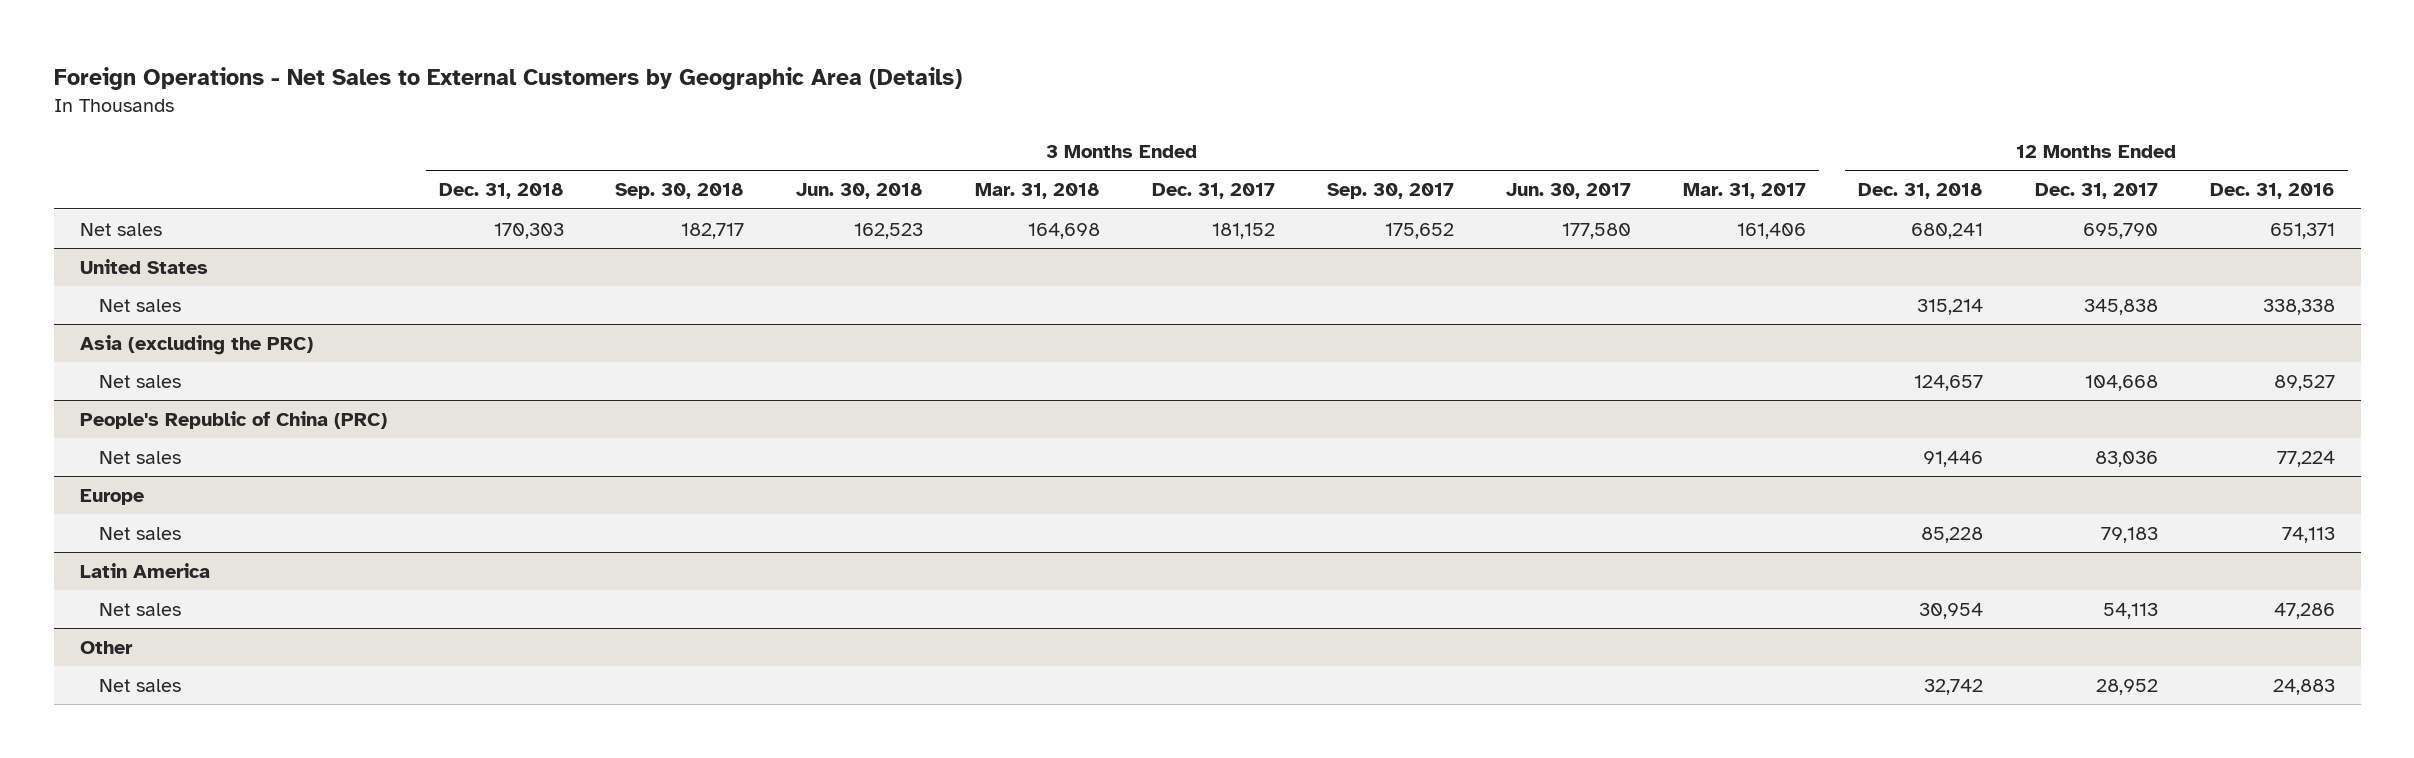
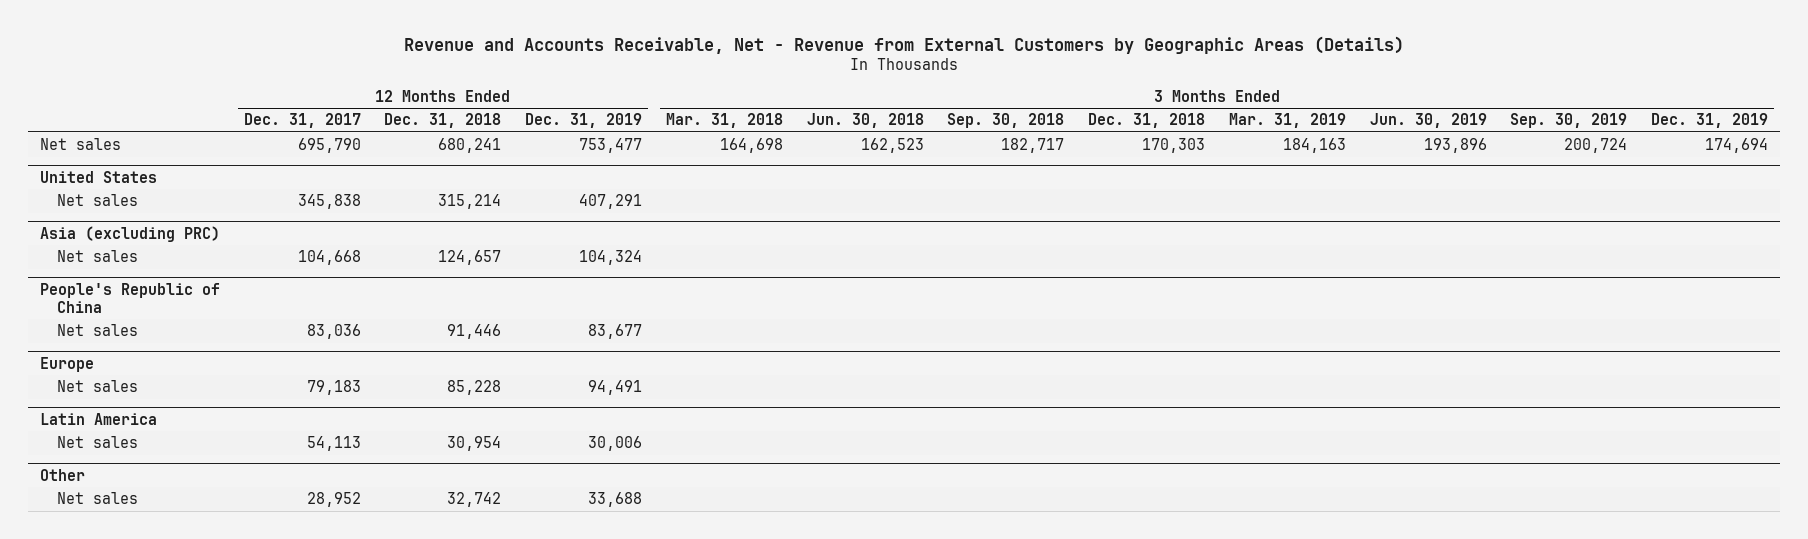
- Foreign Operations - Net Sales to External Customers by Geographic Area (Details)
+ Revenue and Accounts Receivable, Net - Revenue from External Customers by Geographic Areas (Details)
- | 3 Months Ended Dec. 31, 2018 | 3 Months Ended Sep. 30, 2018 | 3 Months Ended Jun. 30, 2018 | 3 Months Ended Mar. 31, 2018 | 3 Months Ended Dec. 31, 2017 | 3 Months Ended Sep. 30, 2017 | 3 Months Ended Jun. 30, 2017 | 3 Months Ended Mar. 31, 2017 | 12 Months Ended Dec. 31, 2018 | 12 Months Ended Dec. 31, 2017 | 12 Months Ended Dec. 31, 2016
+ | 12 Months Ended Dec. 31, 2017 | 12 Months Ended Dec. 31, 2018 | 12 Months Ended Dec. 31, 2019 | 3 Months Ended Mar. 31, 2018 | 3 Months Ended Jun. 30, 2018 | 3 Months Ended Sep. 30, 2018 | 3 Months Ended Dec. 31, 2018 | 3 Months Ended Mar. 31, 2019 | 3 Months Ended Jun. 30, 2019 | 3 Months Ended Sep. 30, 2019 | 3 Months Ended Dec. 31, 2019
- Asia (excluding the PRC)
+ Asia (excluding PRC)
- People's Republic of China (PRC)
+ People's Republic of China

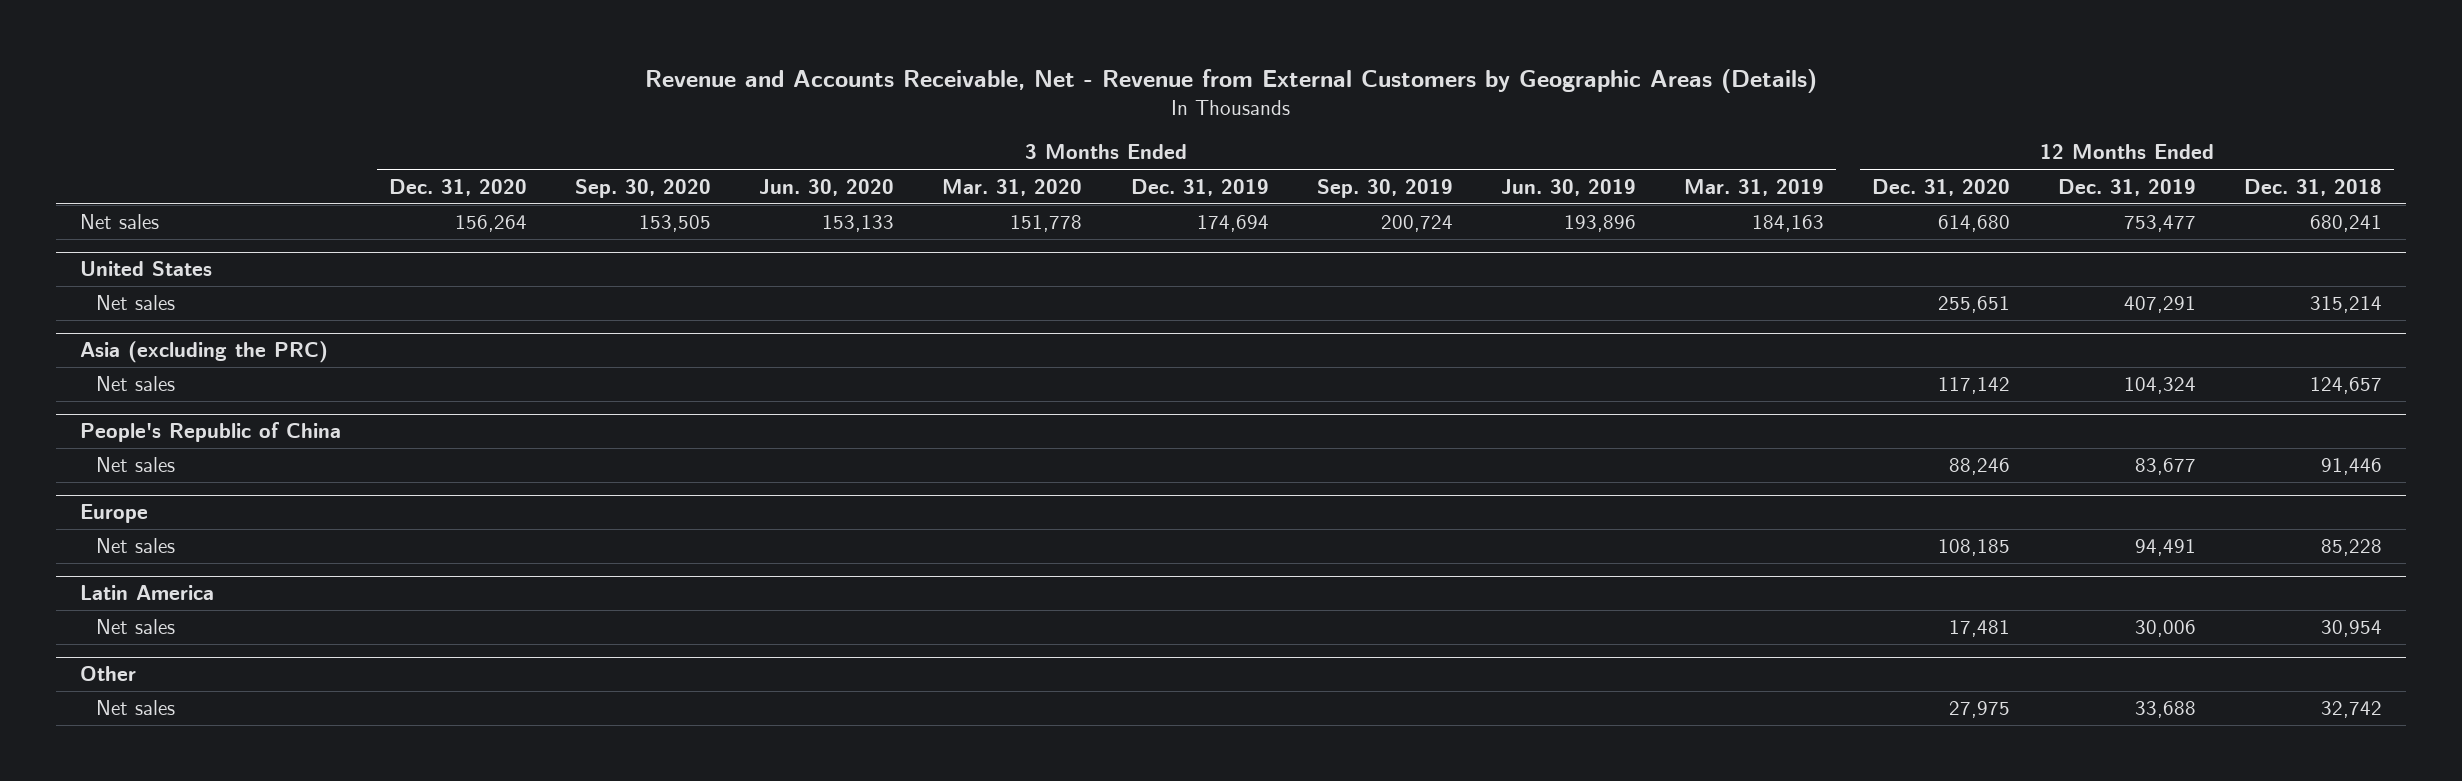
- | 12 Months Ended Dec. 31, 2017 | 12 Months Ended Dec. 31, 2018 | 12 Months Ended Dec. 31, 2019 | 3 Months Ended Mar. 31, 2018 | 3 Months Ended Jun. 30, 2018 | 3 Months Ended Sep. 30, 2018 | 3 Months Ended Dec. 31, 2018 | 3 Months Ended Mar. 31, 2019 | 3 Months Ended Jun. 30, 2019 | 3 Months Ended Sep. 30, 2019 | 3 Months Ended Dec. 31, 2019
+ | 3 Months Ended Dec. 31, 2020 | 3 Months Ended Sep. 30, 2020 | 3 Months Ended Jun. 30, 2020 | 3 Months Ended Mar. 31, 2020 | 3 Months Ended Dec. 31, 2019 | 3 Months Ended Sep. 30, 2019 | 3 Months Ended Jun. 30, 2019 | 3 Months Ended Mar. 31, 2019 | 12 Months Ended Dec. 31, 2020 | 12 Months Ended Dec. 31, 2019 | 12 Months Ended Dec. 31, 2018
- Asia (excluding PRC)
+ Asia (excluding the PRC)

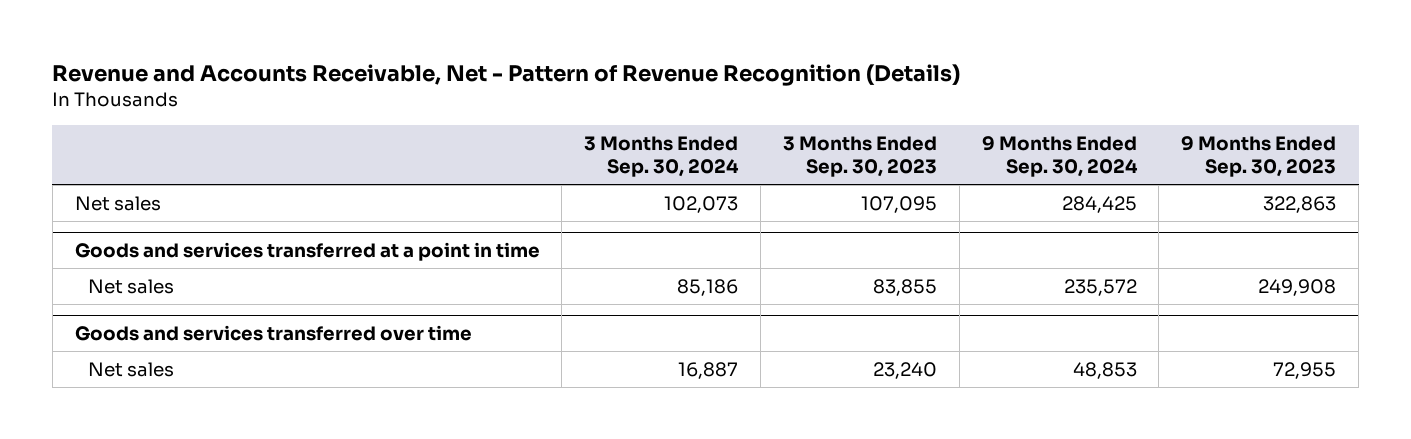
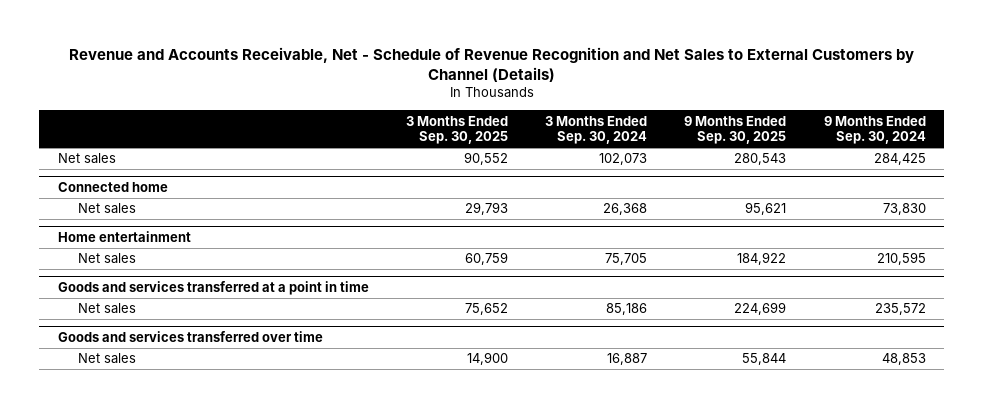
- Revenue and Accounts Receivable, Net - Pattern of Revenue Recognition (Details)
+ Revenue and Accounts Receivable, Net - Schedule of Revenue Recognition and Net Sales to External Customers by Channel (Details)
- | 3 Months Ended Sep. 30, 2024 | 3 Months Ended Sep. 30, 2023 | 9 Months Ended Sep. 30, 2024 | 9 Months Ended Sep. 30, 2023
+ | 3 Months Ended Sep. 30, 2025 | 3 Months Ended Sep. 30, 2024 | 9 Months Ended Sep. 30, 2025 | 9 Months Ended Sep. 30, 2024
+ Connected home
+ Net sales | 29,793 | 26,368 | 95,621 | 73,830
+ Home entertainment
+ Net sales | 60,759 | 75,705 | 184,922 | 210,595

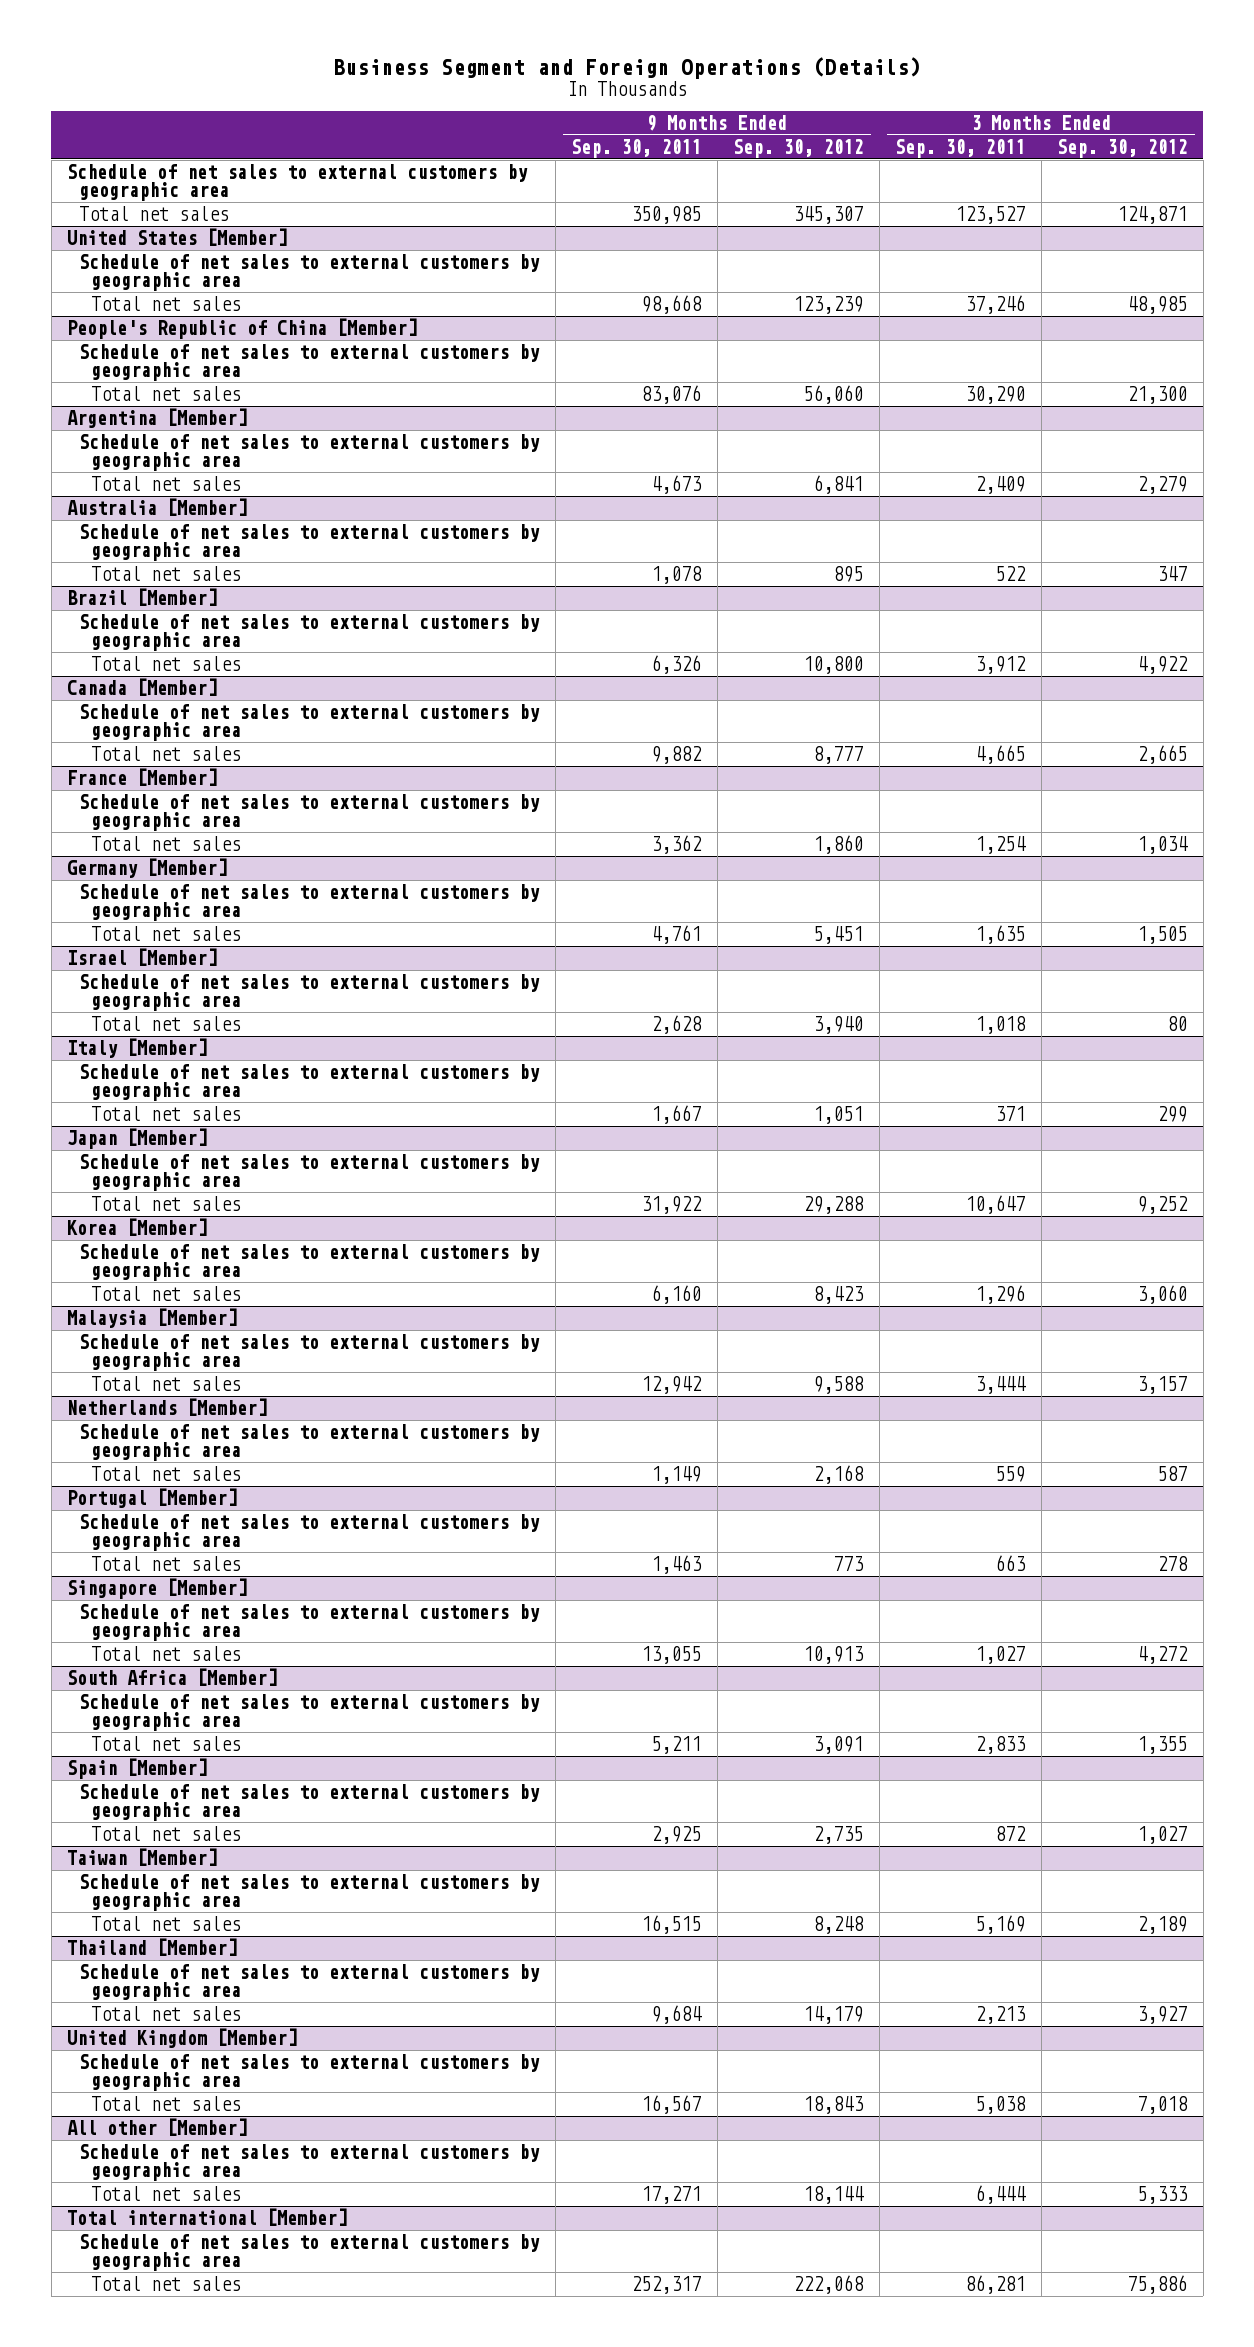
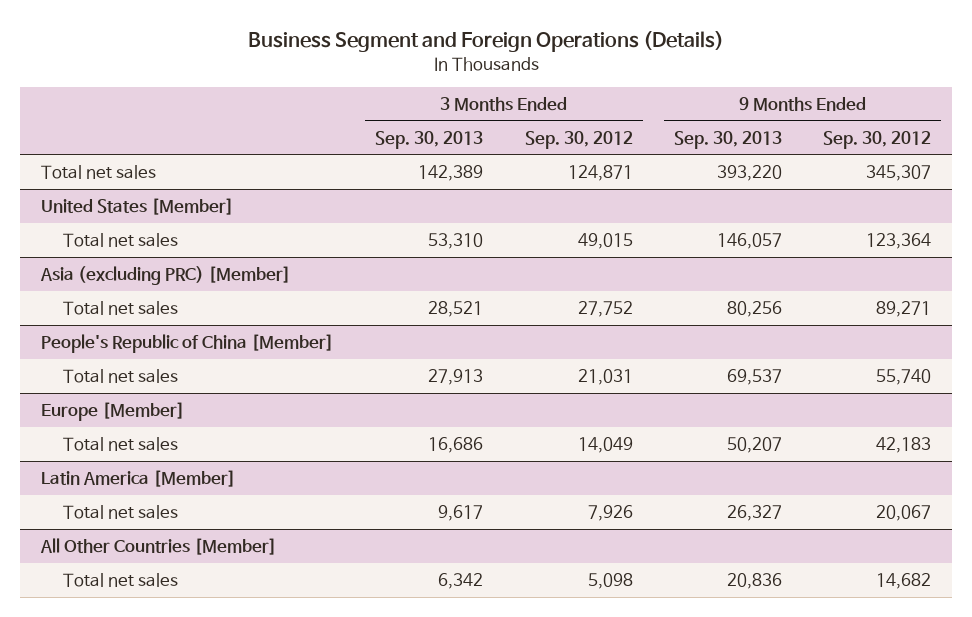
- | 9 Months Ended Sep. 30, 2011 | 9 Months Ended Sep. 30, 2012 | 3 Months Ended Sep. 30, 2011 | 3 Months Ended Sep. 30, 2012
+ | 3 Months Ended Sep. 30, 2013 | 3 Months Ended Sep. 30, 2012 | 9 Months Ended Sep. 30, 2013 | 9 Months Ended Sep. 30, 2012
- Schedule of net sales to external customers by geographic area
@ United States [Member]
- Schedule of net sales to external customers by geographic area
- Total net sales | 98,668 | 123,239 | 37,246 | 48,985
+ Total net sales | 53,310 | 49,015 | 146,057 | 123,364
+ Asia (excluding PRC) [Member]
+ Total net sales | 28,521 | 27,752 | 80,256 | 89,271
@ People's Republic of China [Member]
- Schedule of net sales to external customers by geographic area
- Total net sales | 83,076 | 56,060 | 30,290 | 21,300
- Argentina [Member]
- Schedule of net sales to external customers by geographic area
- Total net sales | 4,673 | 6,841 | 2,409 | 2,279
- Australia [Member]
- Schedule of net sales to external customers by geographic area
- Total net sales | 1,078 | 895 | 522 | 347
- Brazil [Member]
- Schedule of net sales to external customers by geographic area
- Total net sales | 6,326 | 10,800 | 3,912 | 4,922
- Canada [Member]
- Schedule of net sales to external customers by geographic area
- Total net sales | 9,882 | 8,777 | 4,665 | 2,665
- France [Member]
- Schedule of net sales to external customers by geographic area
- Total net sales | 3,362 | 1,860 | 1,254 | 1,034
- Germany [Member]
- Schedule of net sales to external customers by geographic area
- Total net sales | 4,761 | 5,451 | 1,635 | 1,505
- Israel [Member]
- Schedule of net sales to external customers by geographic area
- Total net sales | 2,628 | 3,940 | 1,018 | 80
- Italy [Member]
- Schedule of net sales to external customers by geographic area
- Total net sales | 1,667 | 1,051 | 371 | 299
- Japan [Member]
- Schedule of net sales to external customers by geographic area
- Total net sales | 31,922 | 29,288 | 10,647 | 9,252
- Korea [Member]
- Schedule of net sales to external customers by geographic area
- Total net sales | 6,160 | 8,423 | 1,296 | 3,060
- Malaysia [Member]
- Schedule of net sales to external customers by geographic area
- Total net sales | 12,942 | 9,588 | 3,444 | 3,157
- Netherlands [Member]
- Schedule of net sales to external customers by geographic area
- Total net sales | 1,149 | 2,168 | 559 | 587
- Portugal [Member]
- Schedule of net sales to external customers by geographic area
- Total net sales | 1,463 | 773 | 663 | 278
- Singapore [Member]
- Schedule of net sales to external customers by geographic area
- Total net sales | 13,055 | 10,913 | 1,027 | 4,272
- South Africa [Member]
- Schedule of net sales to external customers by geographic area
- Total net sales | 5,211 | 3,091 | 2,833 | 1,355
- Spain [Member]
- Schedule of net sales to external customers by geographic area
- Total net sales | 2,925 | 2,735 | 872 | 1,027
- Taiwan [Member]
- Schedule of net sales to external customers by geographic area
- Total net sales | 16,515 | 8,248 | 5,169 | 2,189
- Thailand [Member]
- Schedule of net sales to external customers by geographic area
- Total net sales | 9,684 | 14,179 | 2,213 | 3,927
- United Kingdom [Member]
- Schedule of net sales to external customers by geographic area
- Total net sales | 16,567 | 18,843 | 5,038 | 7,018
- All other [Member]
- Schedule of net sales to external customers by geographic area
- Total net sales | 17,271 | 18,144 | 6,444 | 5,333
- Total international [Member]
- Schedule of net sales to external customers by geographic area
- Total net sales | 252,317 | 222,068 | 86,281 | 75,886
@ People's Republic of China [Member]
+ Total net sales | 27,913 | 21,031 | 69,537 | 55,740
+ Europe [Member]
+ Total net sales | 16,686 | 14,049 | 50,207 | 42,183
+ Latin America [Member]
+ Total net sales | 9,617 | 7,926 | 26,327 | 20,067
+ All Other Countries [Member]
+ Total net sales | 6,342 | 5,098 | 20,836 | 14,682

